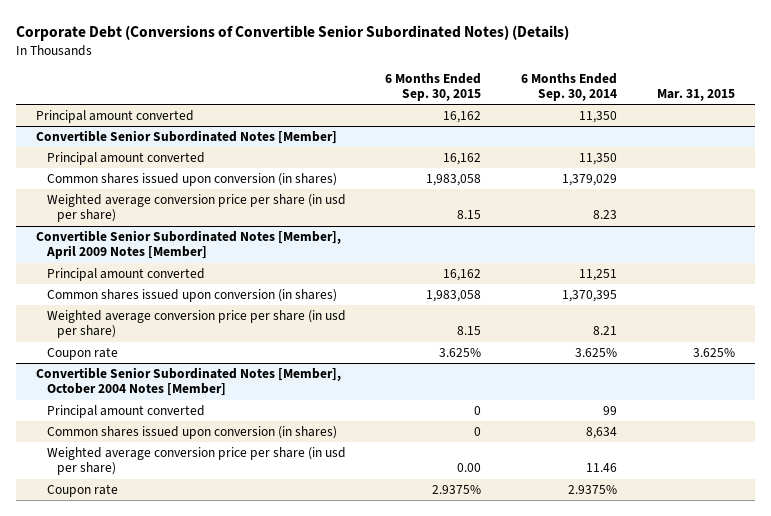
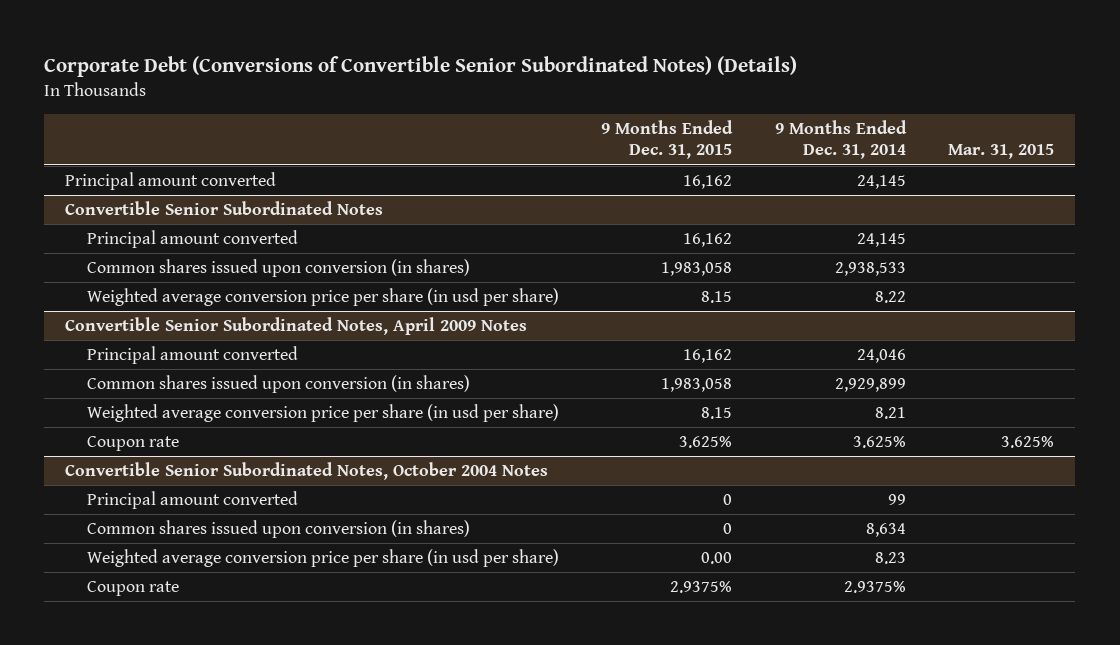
- | 6 Months Ended Sep. 30, 2015 | 6 Months Ended Sep. 30, 2014 | Mar. 31, 2015
+ | 9 Months Ended Dec. 31, 2015 | 9 Months Ended Dec. 31, 2014 | Mar. 31, 2015
- Convertible Senior Subordinated Notes [Member]
+ Convertible Senior Subordinated Notes
- Convertible Senior Subordinated Notes [Member], April 2009 Notes [Member]
+ Convertible Senior Subordinated Notes, April 2009 Notes
- Convertible Senior Subordinated Notes [Member], October 2004 Notes [Member]
+ Convertible Senior Subordinated Notes, October 2004 Notes

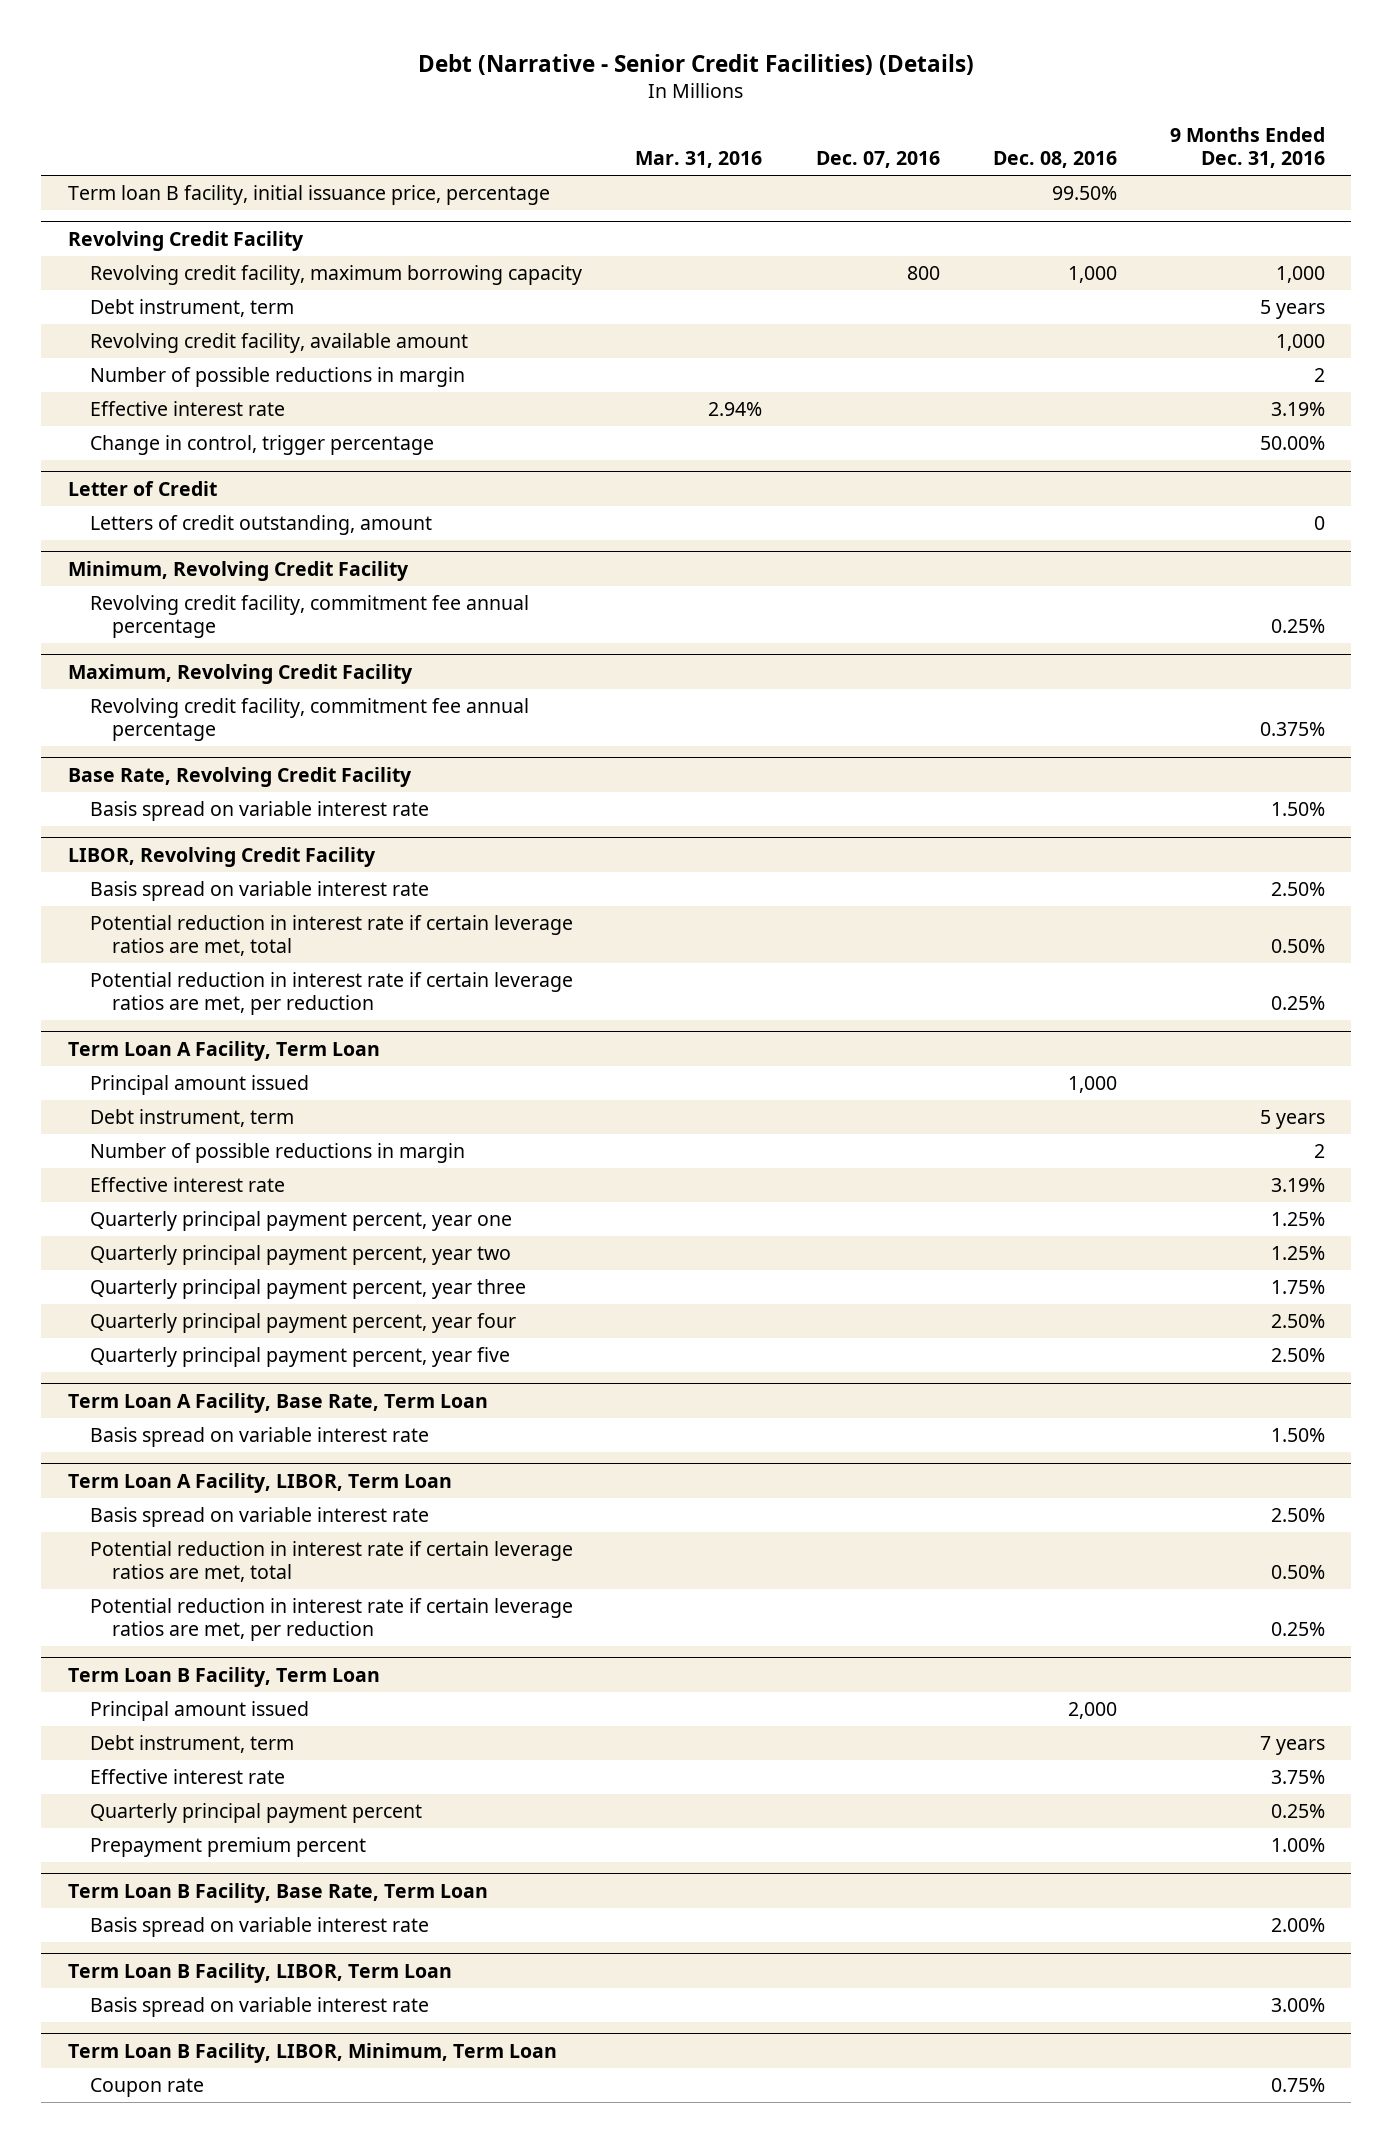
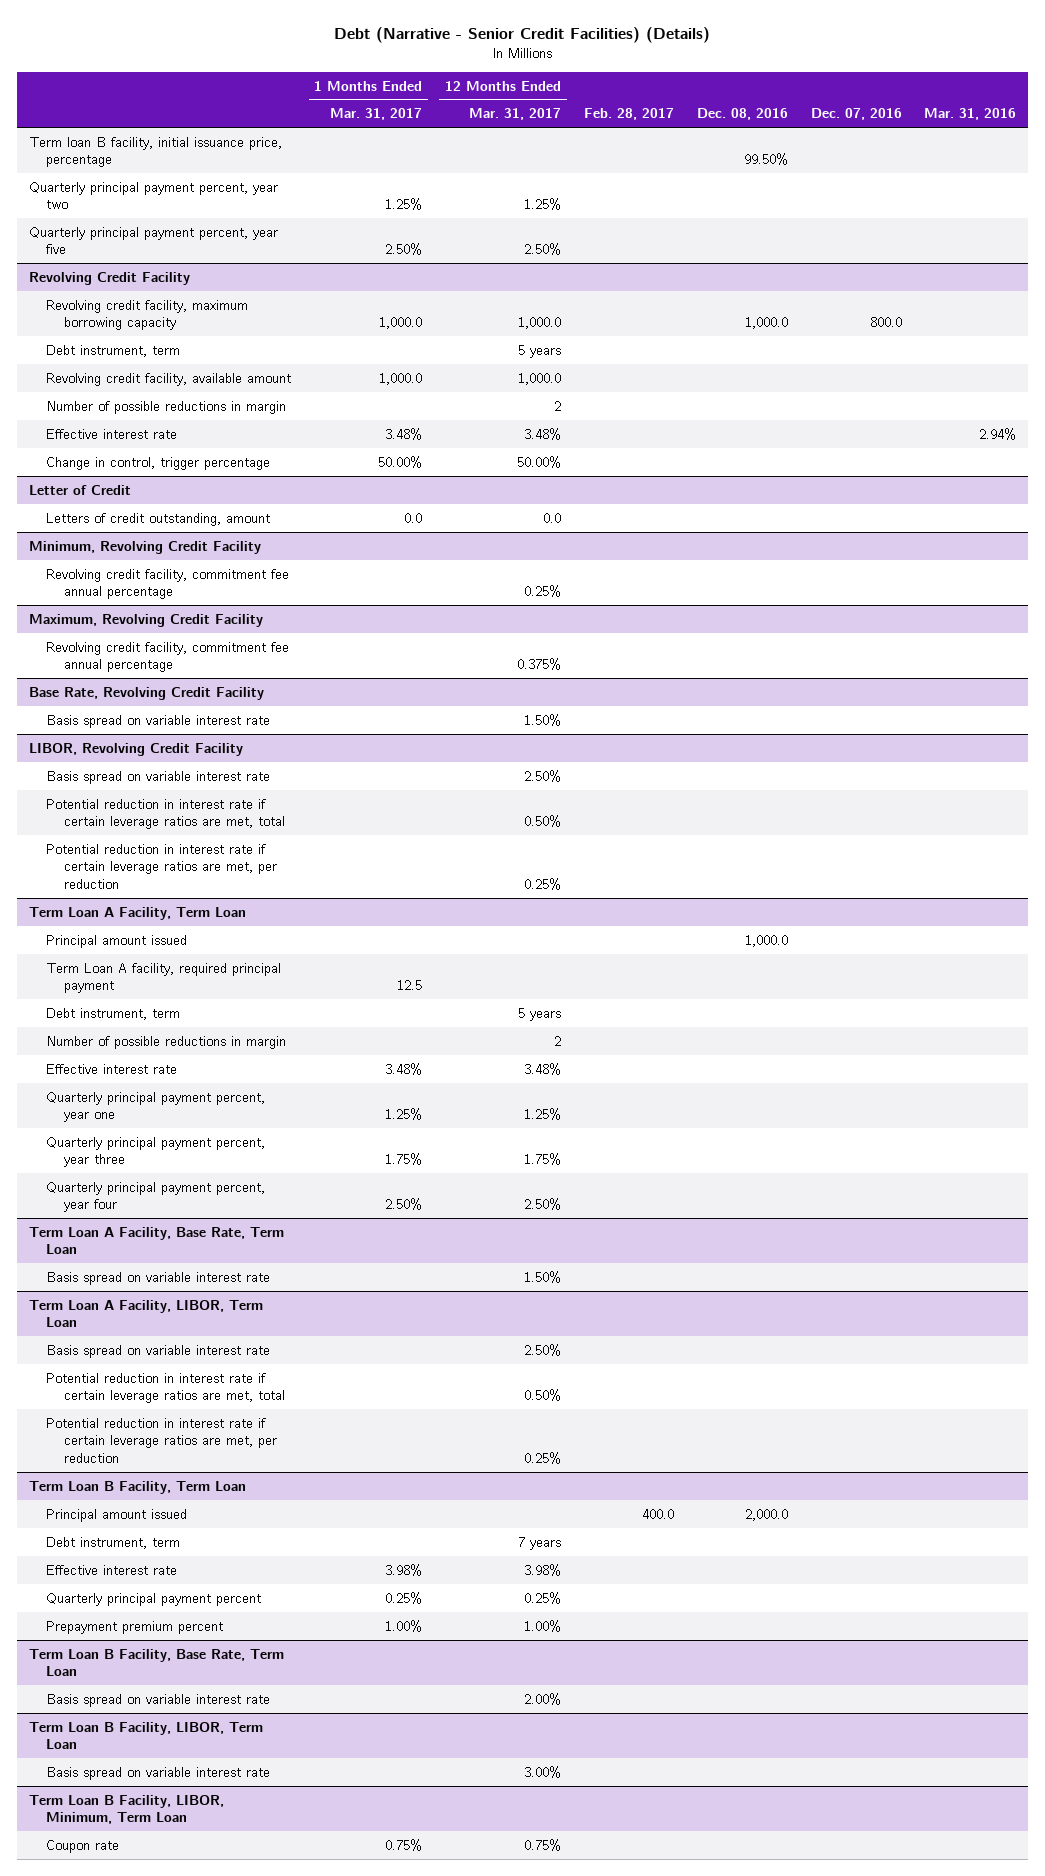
- | Mar. 31, 2016 | Dec. 07, 2016 | Dec. 08, 2016 | 9 Months Ended Dec. 31, 2016
+ | 1 Months Ended Mar. 31, 2017 | 12 Months Ended Mar. 31, 2017 | Feb. 28, 2017 | Dec. 08, 2016 | Dec. 07, 2016 | Mar. 31, 2016
+ Quarterly principal payment percent, year two | 1.25% | 1.25% | | | |
+ Quarterly principal payment percent, year five | 2.50% | 2.50% | | | |
@ Revolving Credit Facility
- Revolving credit facility, maximum borrowing capacity | | 800 | 1,000 | 1,000
+ Revolving credit facility, maximum borrowing capacity | 1,000.0 | 1,000.0 | | 1,000.0 | 800.0 |
@ Term Loan A Facility, Term Loan
- Principal amount issued | | | 1,000 |
+ Principal amount issued | | | | 1,000.0 | |
+ Term Loan A facility, required principal payment | 12.5 | | | | |
- Quarterly principal payment percent, year two | | | | 1.25%
- Quarterly principal payment percent, year five | | | | 2.50%
@ Term Loan B Facility, Term Loan
- Principal amount issued | | | 2,000 |
+ Principal amount issued | | | 400.0 | 2,000.0 | |

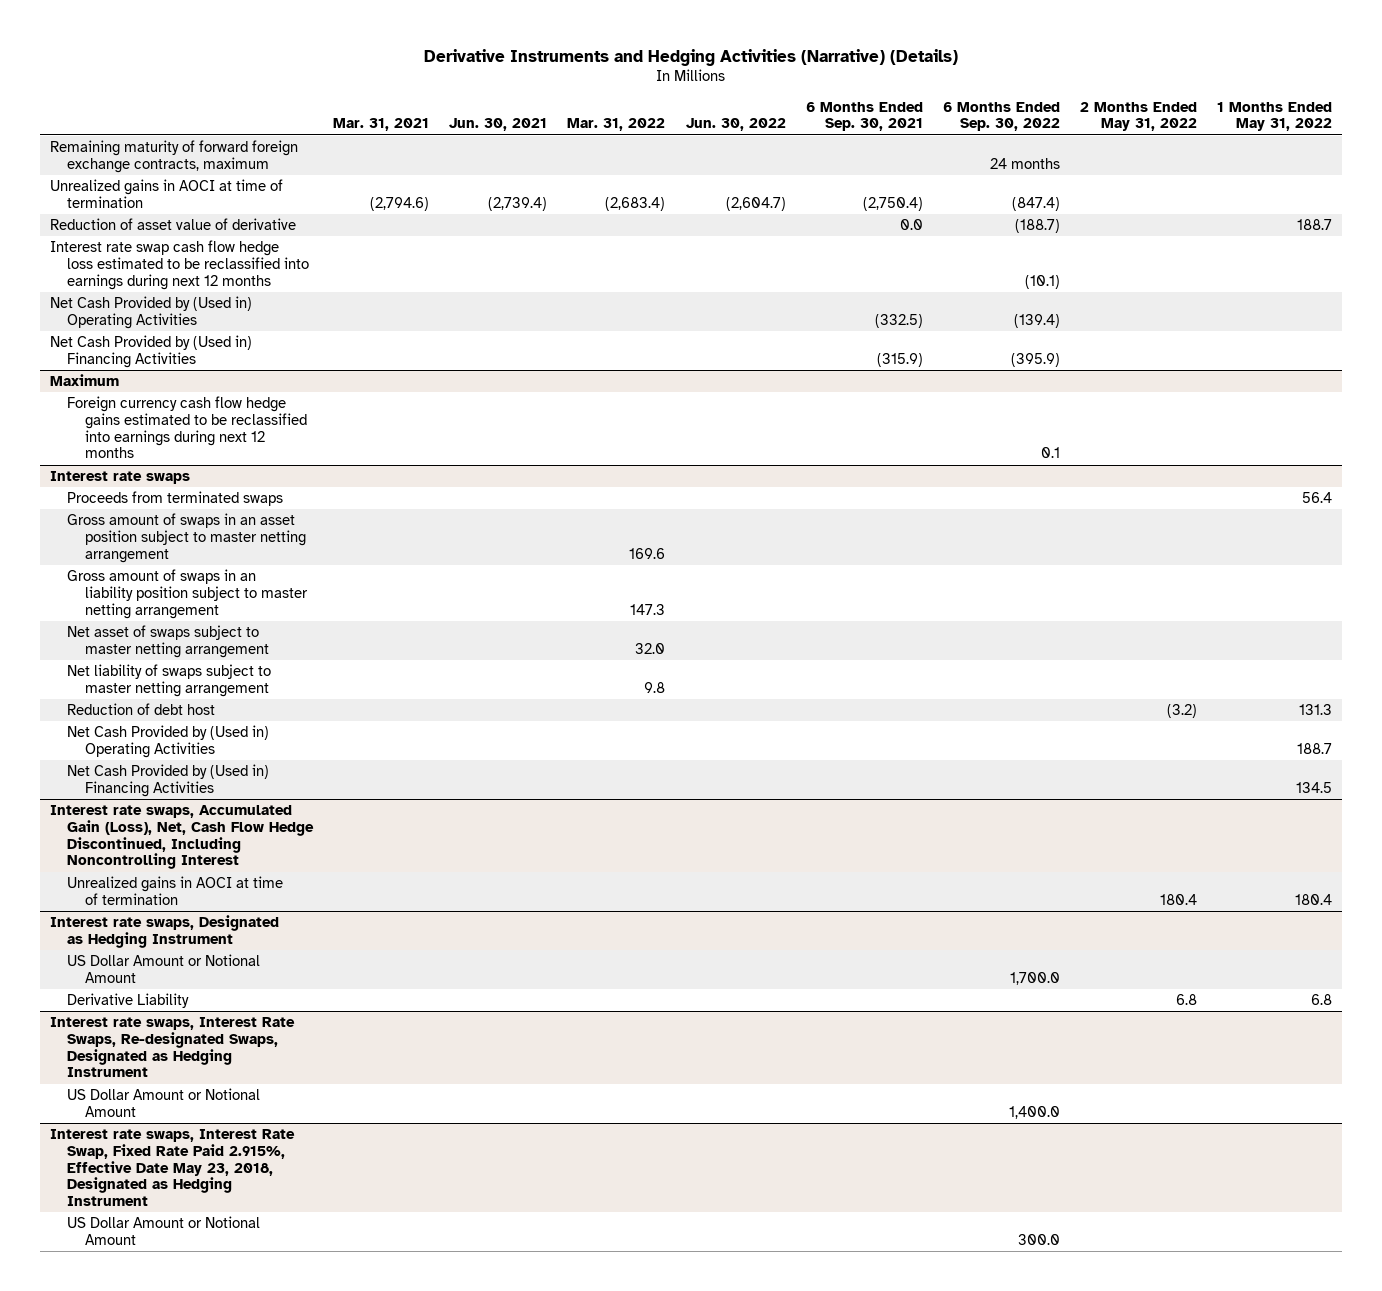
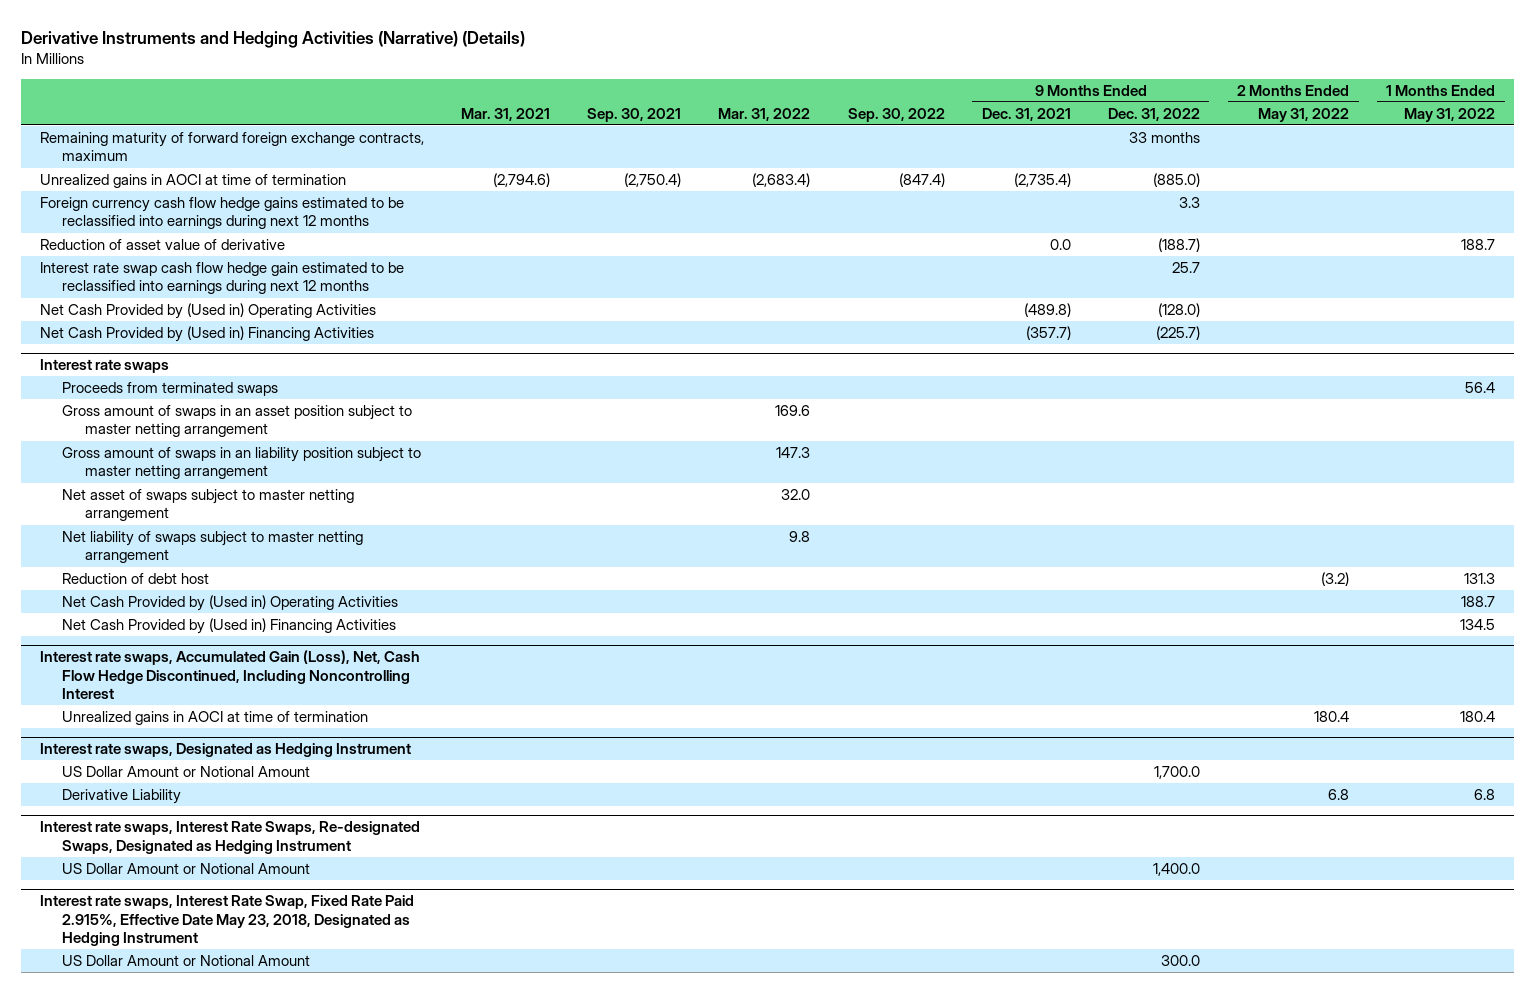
- | Mar. 31, 2021 | Jun. 30, 2021 | Mar. 31, 2022 | Jun. 30, 2022 | 6 Months Ended Sep. 30, 2021 | 6 Months Ended Sep. 30, 2022 | 2 Months Ended May 31, 2022 | 1 Months Ended May 31, 2022
+ | Mar. 31, 2021 | Sep. 30, 2021 | Mar. 31, 2022 | Sep. 30, 2022 | 9 Months Ended Dec. 31, 2021 | 9 Months Ended Dec. 31, 2022 | 2 Months Ended May 31, 2022 | 1 Months Ended May 31, 2022
+ Foreign currency cash flow hedge gains estimated to be reclassified into earnings during next 12 months | | | | | | 3.3 | |
- Interest rate swap cash flow hedge loss estimated to be reclassified into earnings during next 12 months | | | | | | (10.1) | |
+ Interest rate swap cash flow hedge gain estimated to be reclassified into earnings during next 12 months | | | | | | 25.7 | |
- Maximum
- Foreign currency cash flow hedge gains estimated to be reclassified into earnings during next 12 months | | | | | | 0.1 | |

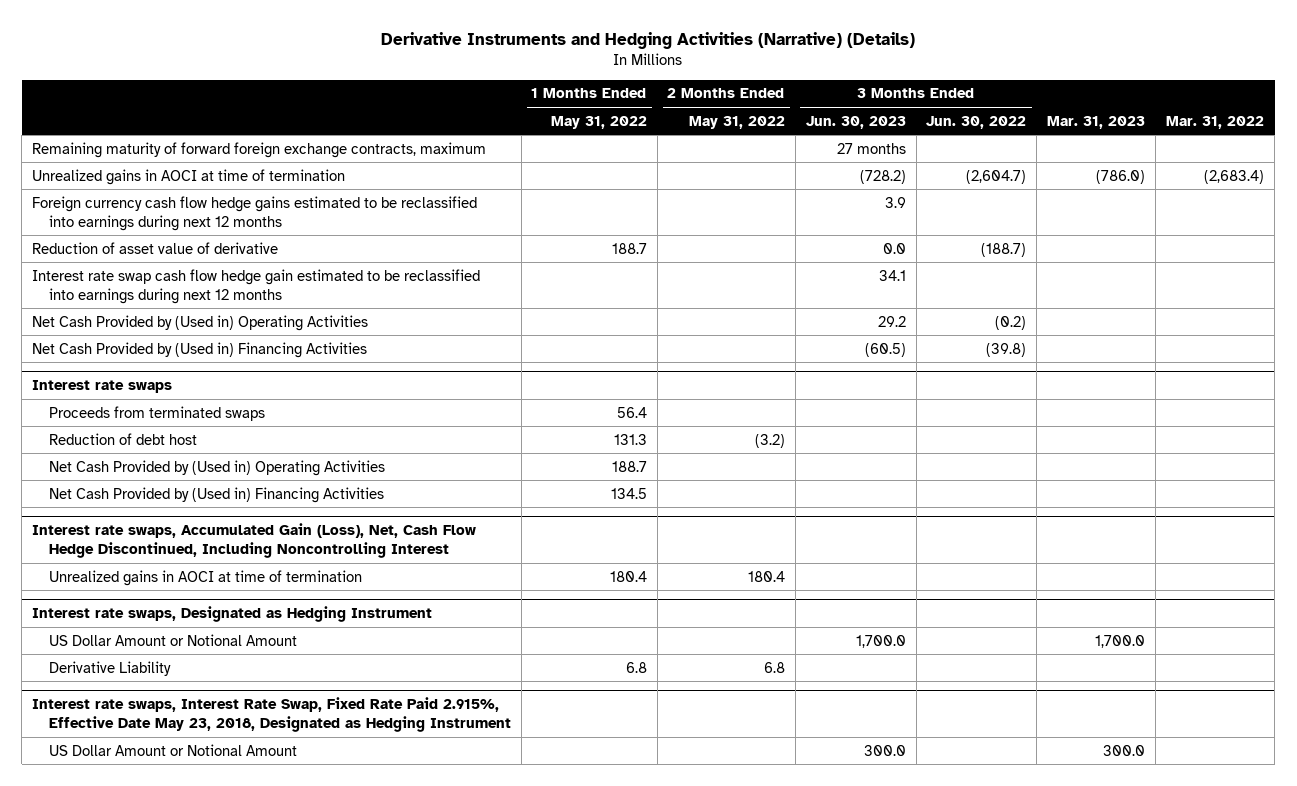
- | Mar. 31, 2021 | Sep. 30, 2021 | Mar. 31, 2022 | Sep. 30, 2022 | 9 Months Ended Dec. 31, 2021 | 9 Months Ended Dec. 31, 2022 | 2 Months Ended May 31, 2022 | 1 Months Ended May 31, 2022
+ | 1 Months Ended May 31, 2022 | 2 Months Ended May 31, 2022 | 3 Months Ended Jun. 30, 2023 | 3 Months Ended Jun. 30, 2022 | Mar. 31, 2023 | Mar. 31, 2022
@ Interest rate swaps
- Gross amount of swaps in an asset position subject to master netting arrangement | | | 169.6 | | | | |
- Gross amount of swaps in an liability position subject to master netting arrangement | | | 147.3 | | | | |
- Net asset of swaps subject to master netting arrangement | | | 32.0 | | | | |
- Net liability of swaps subject to master netting arrangement | | | 9.8 | | | | |
- Interest rate swaps, Interest Rate Swaps, Re-designated Swaps, Designated as Hedging Instrument
- US Dollar Amount or Notional Amount | | | | | | 1,400.0 | |

